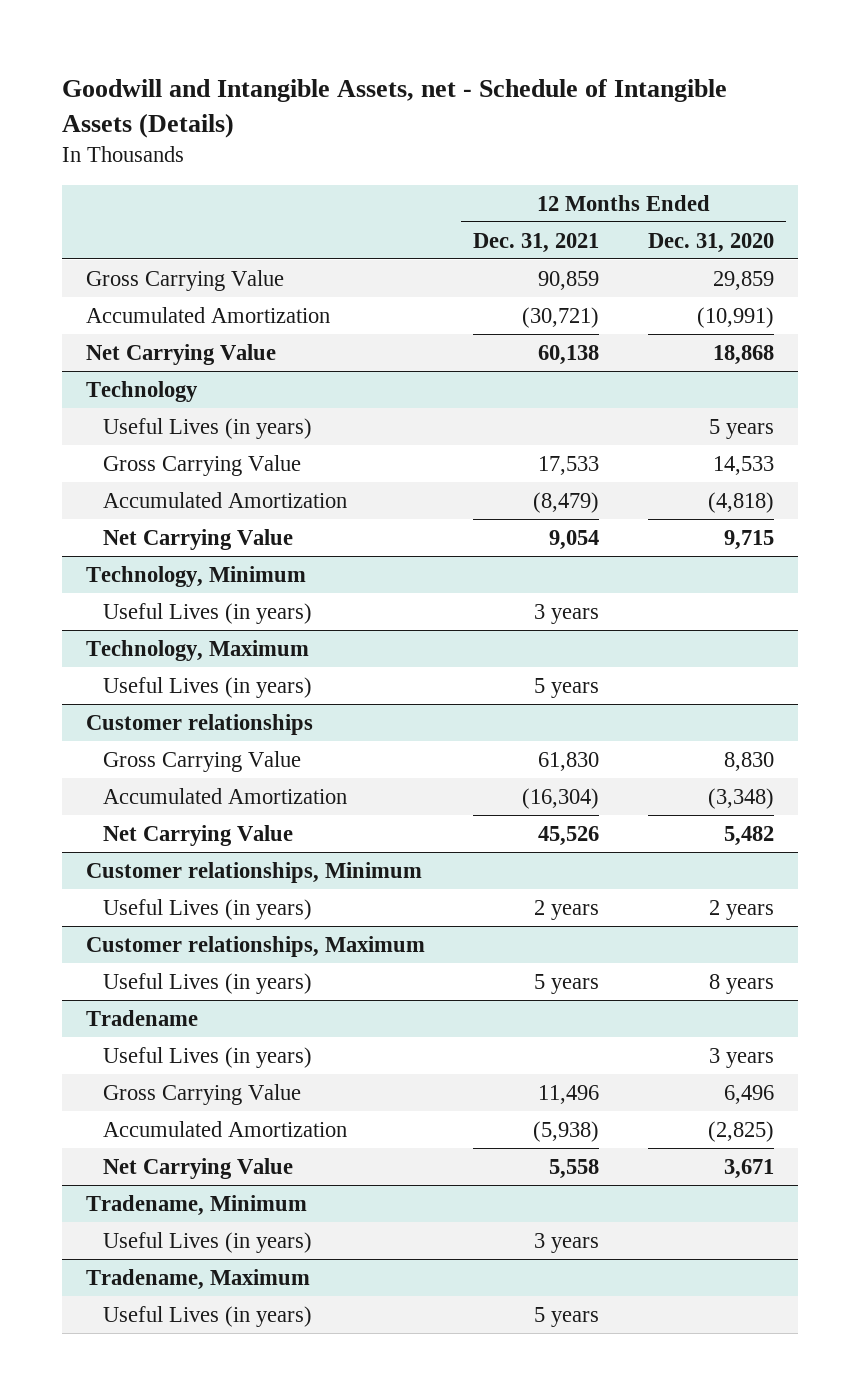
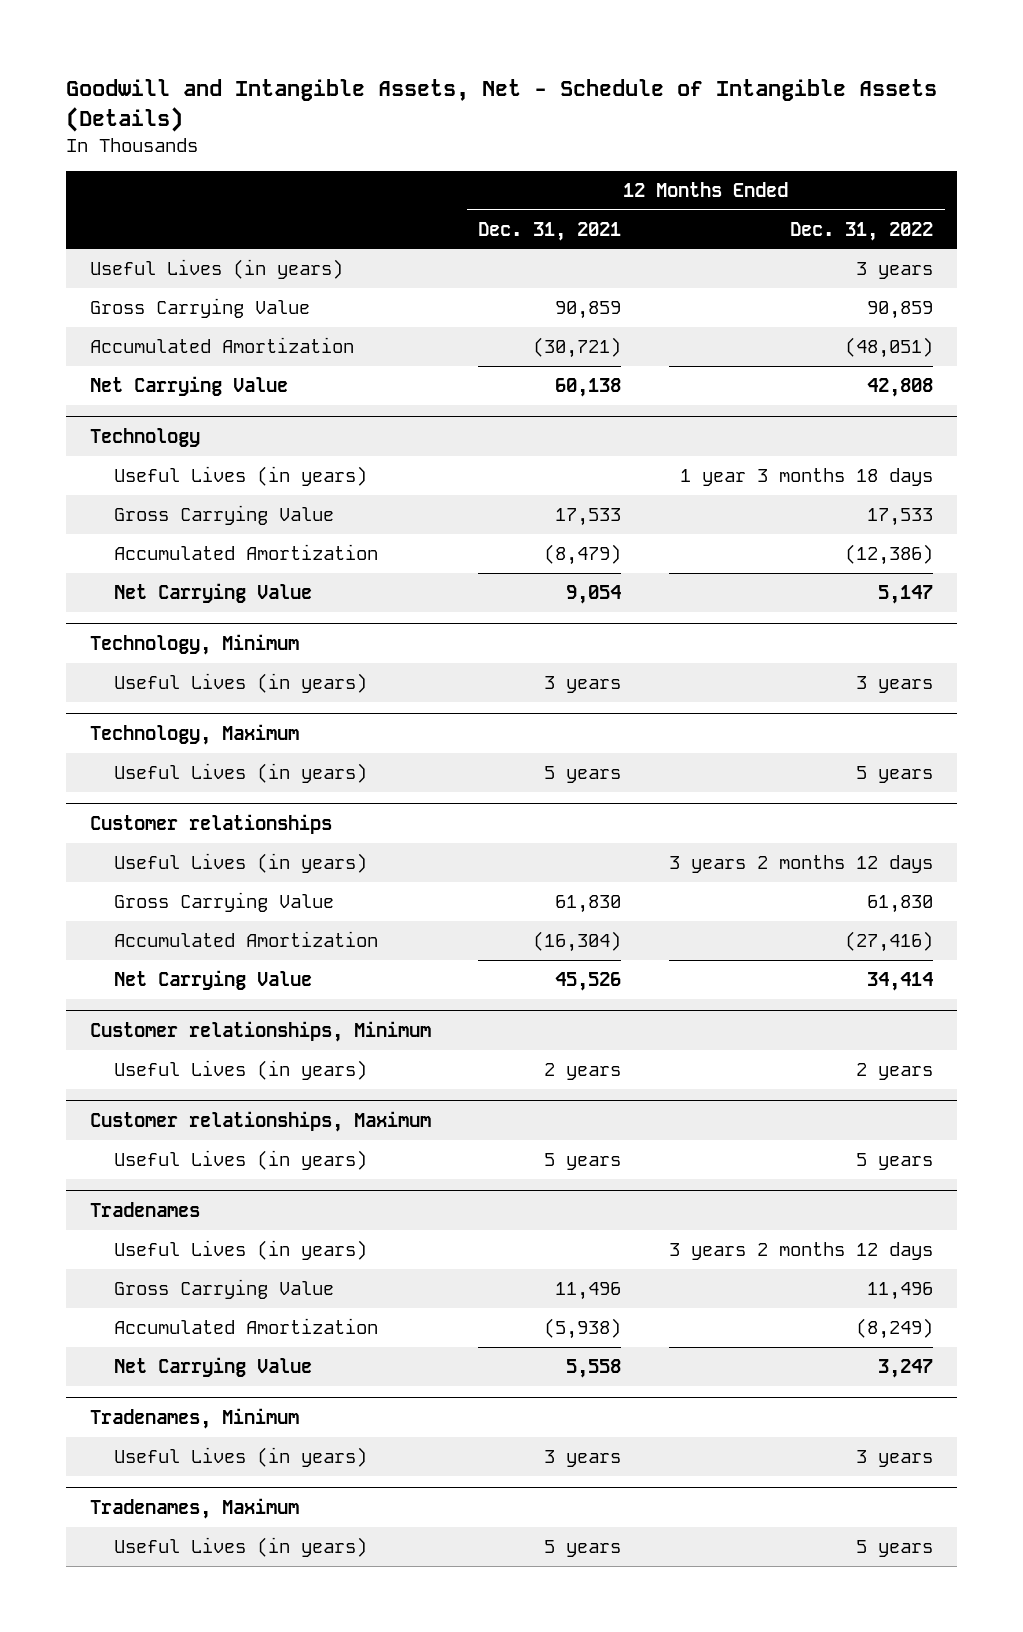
- Goodwill and Intangible Assets, net - Schedule of Intangible Assets (Details)
+ Goodwill and Intangible Assets, Net - Schedule of Intangible Assets (Details)
- | 12 Months Ended Dec. 31, 2021 | 12 Months Ended Dec. 31, 2020
+ | 12 Months Ended Dec. 31, 2021 | 12 Months Ended Dec. 31, 2022
+ Useful Lives (in years) | | 3 years
@ Customer relationships
+ Useful Lives (in years) | | 3 years 2 months 12 days
- Tradename
+ Tradenames
- Tradename, Minimum
+ Tradenames, Minimum
- Tradename, Maximum
+ Tradenames, Maximum

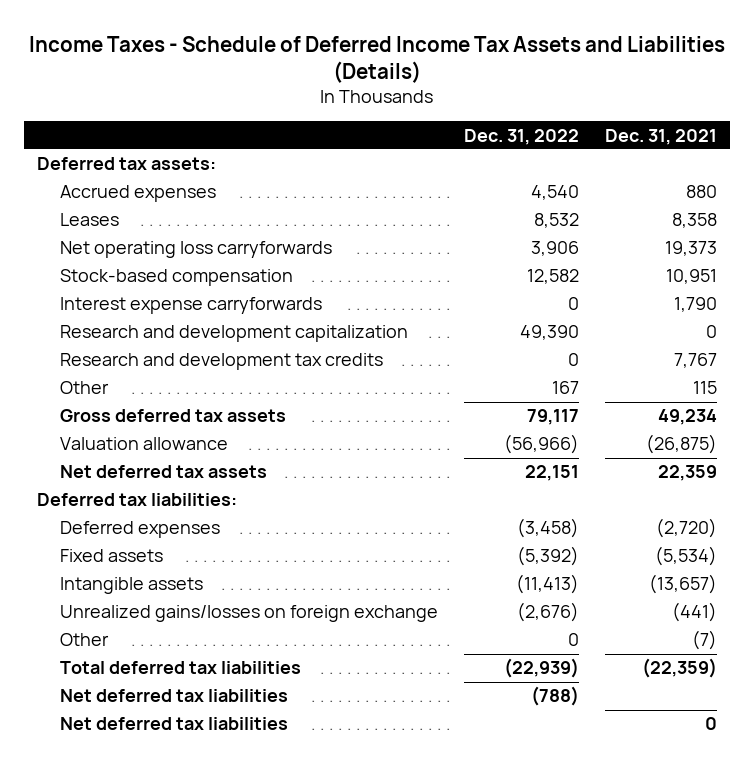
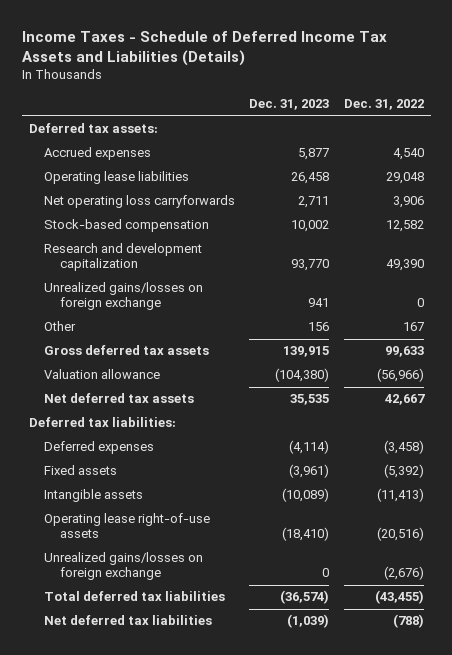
- | Dec. 31, 2022 | Dec. 31, 2021
+ | Dec. 31, 2023 | Dec. 31, 2022
- Leases | 8,532 | 8,358
+ Operating lease liabilities | 26,458 | 29,048
- Interest expense carryforwards | 0 | 1,790
- Research and development tax credits | 0 | 7,767
+ Unrealized gains/losses on foreign exchange | 941 | 0
- Gross deferred tax assets | 79,117 | 49,234
+ Gross deferred tax assets | 139,915 | 99,633
- Net deferred tax assets | 22,151 | 22,359
+ Net deferred tax assets | 35,535 | 42,667
+ Operating lease right-of-use assets | (18,410) | (20,516)
- Other | 0 | (7)
- Total deferred tax liabilities | (22,939) | (22,359)
+ Total deferred tax liabilities | (36,574) | (43,455)
- Net deferred tax liabilities | | 0

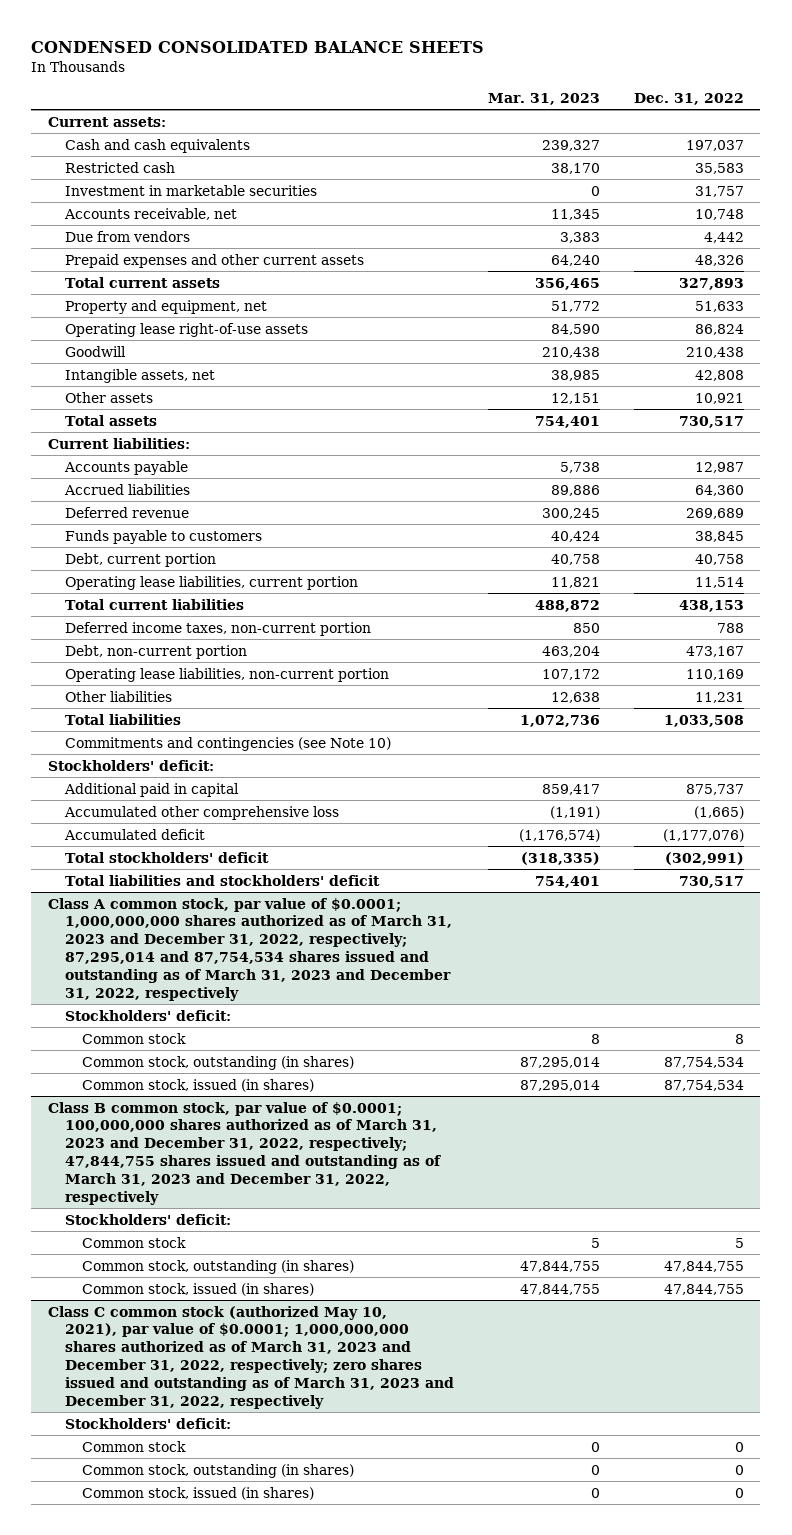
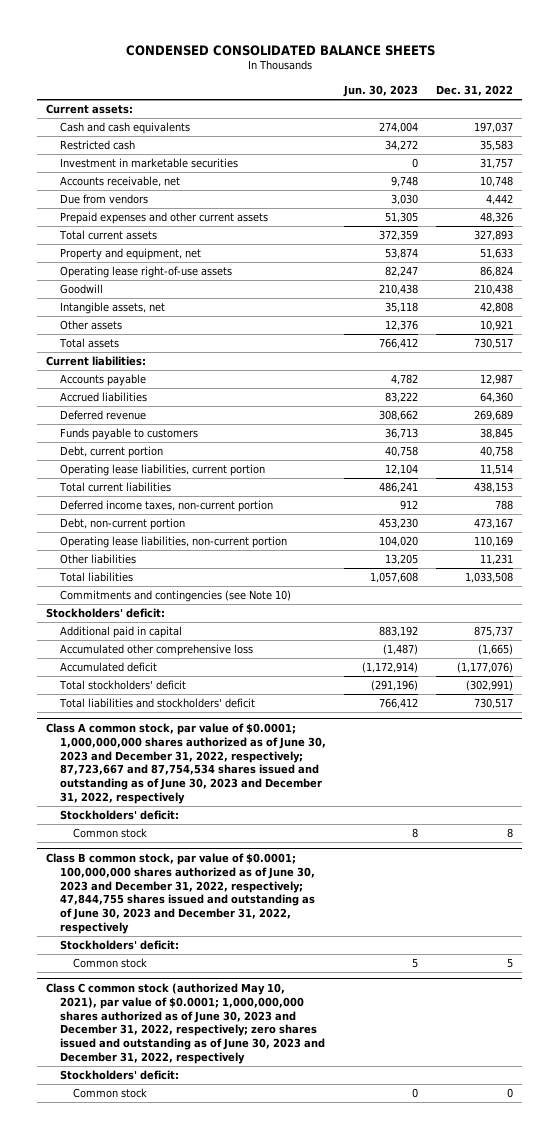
- | Mar. 31, 2023 | Dec. 31, 2022
+ | Jun. 30, 2023 | Dec. 31, 2022
- Class A common stock, par value of $0.0001; 1,000,000,000 shares authorized as of March 31, 2023 and December 31, 2022, respectively; 87,295,014 and 87,754,534 shares issued and outstanding as of March 31, 2023 and December 31, 2022, respectively
+ Class A common stock, par value of $0.0001; 1,000,000,000 shares authorized as of June 30, 2023 and December 31, 2022, respectively; 87,723,667 and 87,754,534 shares issued and outstanding as of June 30, 2023 and December 31, 2022, respectively
- Common stock, outstanding (in shares) | 87,295,014 | 87,754,534
- Common stock, issued (in shares) | 87,295,014 | 87,754,534
- Class B common stock, par value of $0.0001; 100,000,000 shares authorized as of March 31, 2023 and December 31, 2022, respectively; 47,844,755 shares issued and outstanding as of March 31, 2023 and December 31, 2022, respectively
+ Class B common stock, par value of $0.0001; 100,000,000 shares authorized as of June 30, 2023 and December 31, 2022, respectively; 47,844,755 shares issued and outstanding as of June 30, 2023 and December 31, 2022, respectively
- Common stock, outstanding (in shares) | 47,844,755 | 47,844,755
- Common stock, issued (in shares) | 47,844,755 | 47,844,755
- Class C common stock (authorized May 10, 2021), par value of $0.0001; 1,000,000,000 shares authorized as of March 31, 2023 and December 31, 2022, respectively; zero shares issued and outstanding as of March 31, 2023 and December 31, 2022, respectively
+ Class C common stock (authorized May 10, 2021), par value of $0.0001; 1,000,000,000 shares authorized as of June 30, 2023 and December 31, 2022, respectively; zero shares issued and outstanding as of June 30, 2023 and December 31, 2022, respectively
- Common stock, outstanding (in shares) | 0 | 0
- Common stock, issued (in shares) | 0 | 0

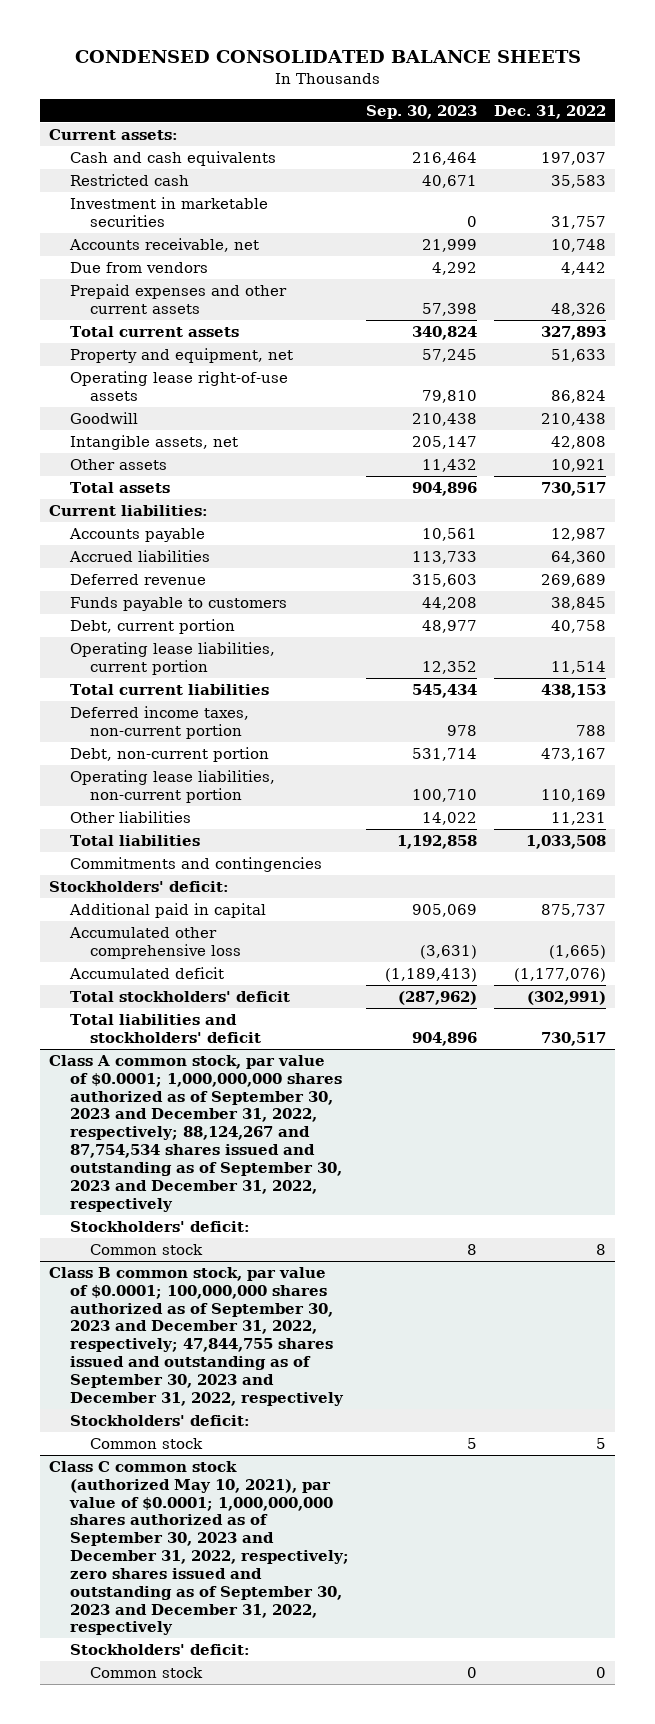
- | Jun. 30, 2023 | Dec. 31, 2022
+ | Sep. 30, 2023 | Dec. 31, 2022
- Commitments and contingencies (see Note 10)
+ Commitments and contingencies
- Class A common stock, par value of $0.0001; 1,000,000,000 shares authorized as of June 30, 2023 and December 31, 2022, respectively; 87,723,667 and 87,754,534 shares issued and outstanding as of June 30, 2023 and December 31, 2022, respectively
+ Class A common stock, par value of $0.0001; 1,000,000,000 shares authorized as of September 30, 2023 and December 31, 2022, respectively; 88,124,267 and 87,754,534 shares issued and outstanding as of September 30, 2023 and December 31, 2022, respectively
- Class B common stock, par value of $0.0001; 100,000,000 shares authorized as of June 30, 2023 and December 31, 2022, respectively; 47,844,755 shares issued and outstanding as of June 30, 2023 and December 31, 2022, respectively
+ Class B common stock, par value of $0.0001; 100,000,000 shares authorized as of September 30, 2023 and December 31, 2022, respectively; 47,844,755 shares issued and outstanding as of September 30, 2023 and December 31, 2022, respectively
- Class C common stock (authorized May 10, 2021), par value of $0.0001; 1,000,000,000 shares authorized as of June 30, 2023 and December 31, 2022, respectively; zero shares issued and outstanding as of June 30, 2023 and December 31, 2022, respectively
+ Class C common stock (authorized May 10, 2021), par value of $0.0001; 1,000,000,000 shares authorized as of September 30, 2023 and December 31, 2022, respectively; zero shares issued and outstanding as of September 30, 2023 and December 31, 2022, respectively

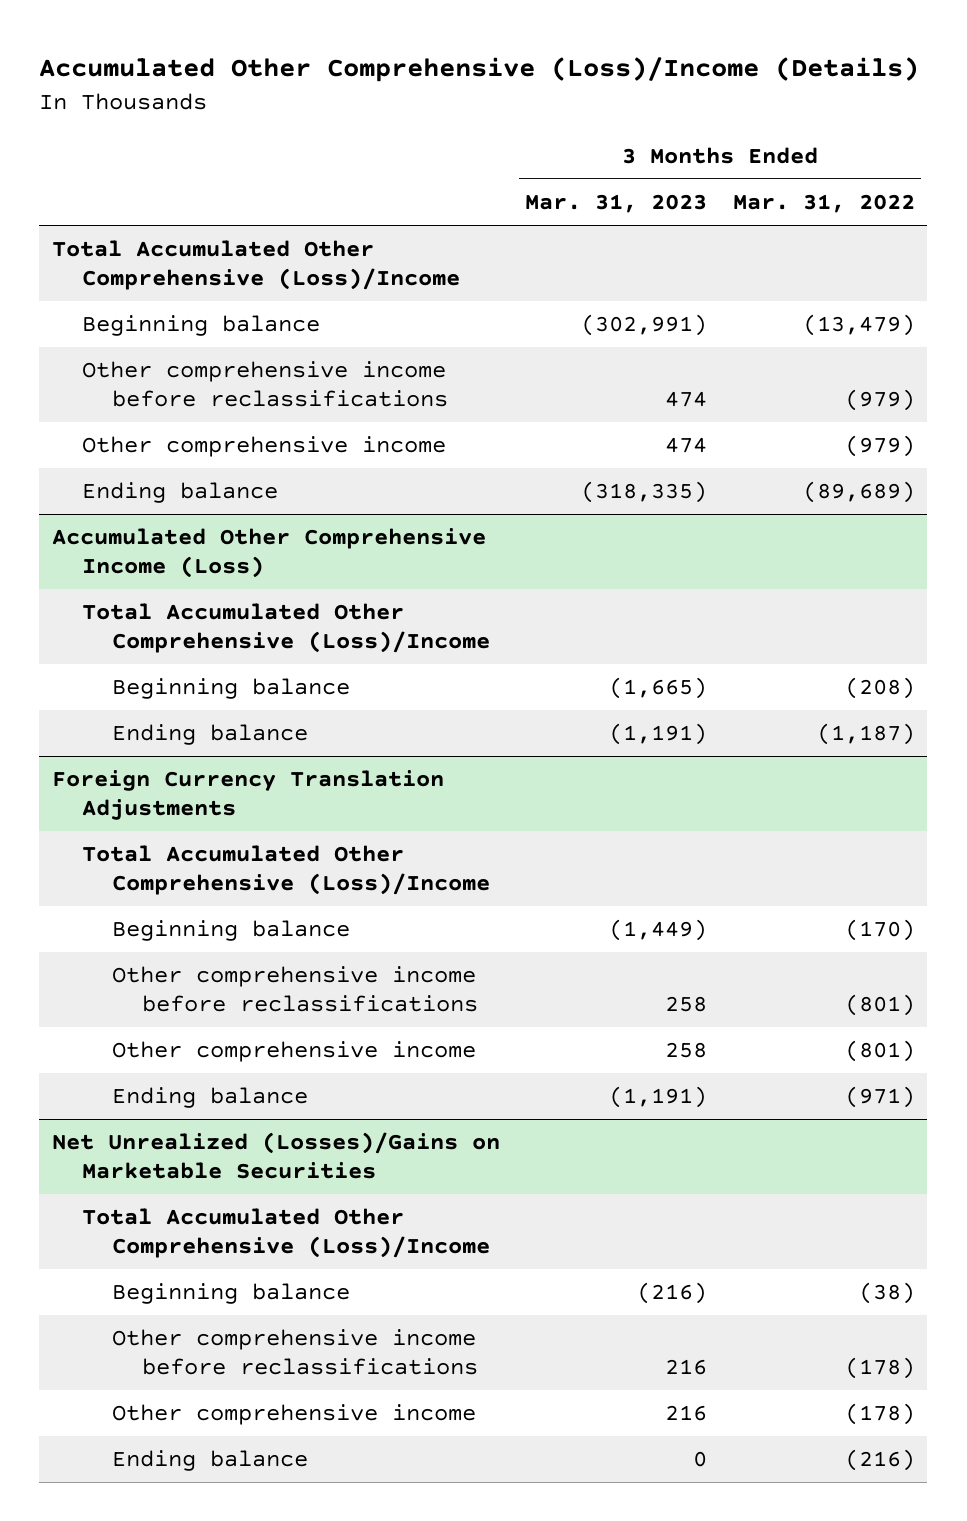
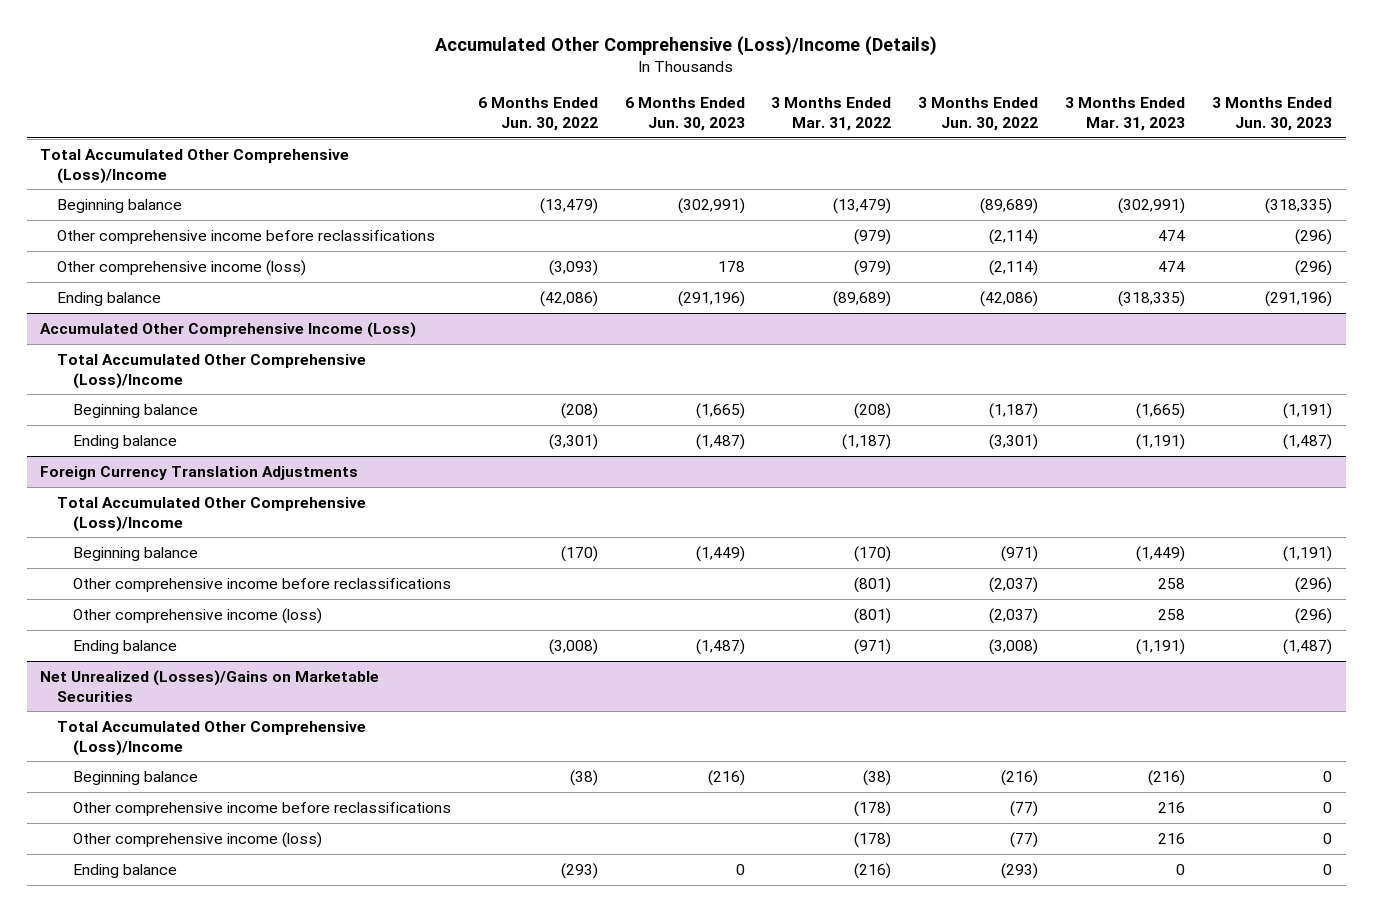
- | 3 Months Ended Mar. 31, 2023 | 3 Months Ended Mar. 31, 2022
+ | 6 Months Ended Jun. 30, 2022 | 6 Months Ended Jun. 30, 2023 | 3 Months Ended Mar. 31, 2022 | 3 Months Ended Jun. 30, 2022 | 3 Months Ended Mar. 31, 2023 | 3 Months Ended Jun. 30, 2023
- Other comprehensive income | 474 | (979)
+ Other comprehensive income (loss) | (3,093) | 178 | (979) | (2,114) | 474 | (296)
@ Foreign Currency Translation Adjustments
- Other comprehensive income | 258 | (801)
+ Other comprehensive income (loss) | | | (801) | (2,037) | 258 | (296)
@ Net Unrealized (Losses)/Gains on Marketable Securities
- Other comprehensive income | 216 | (178)
+ Other comprehensive income (loss) | | | (178) | (77) | 216 | 0

